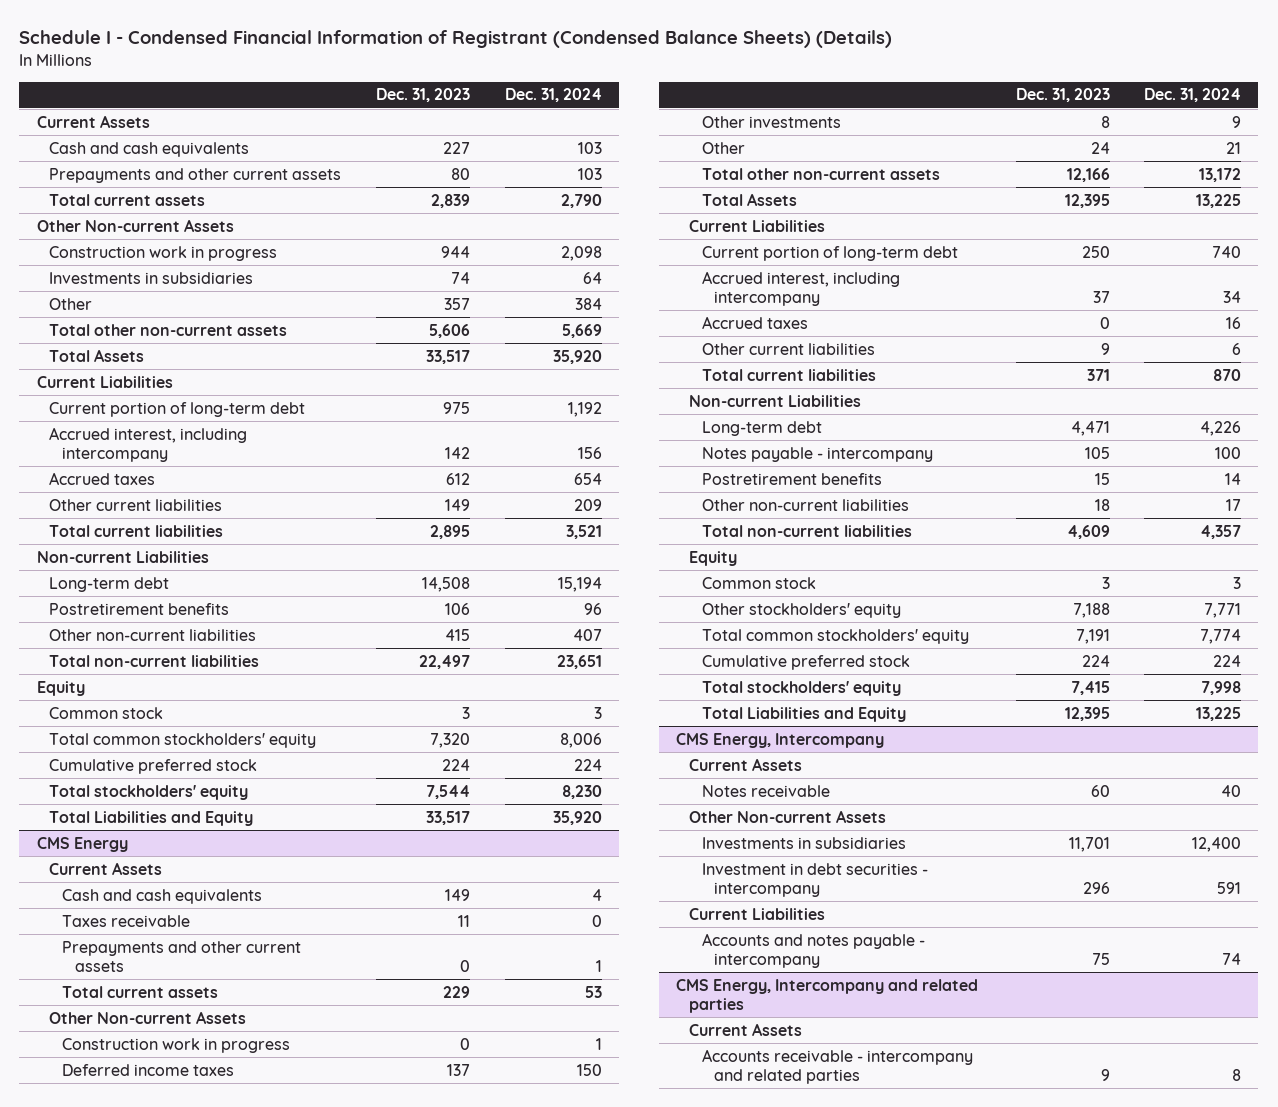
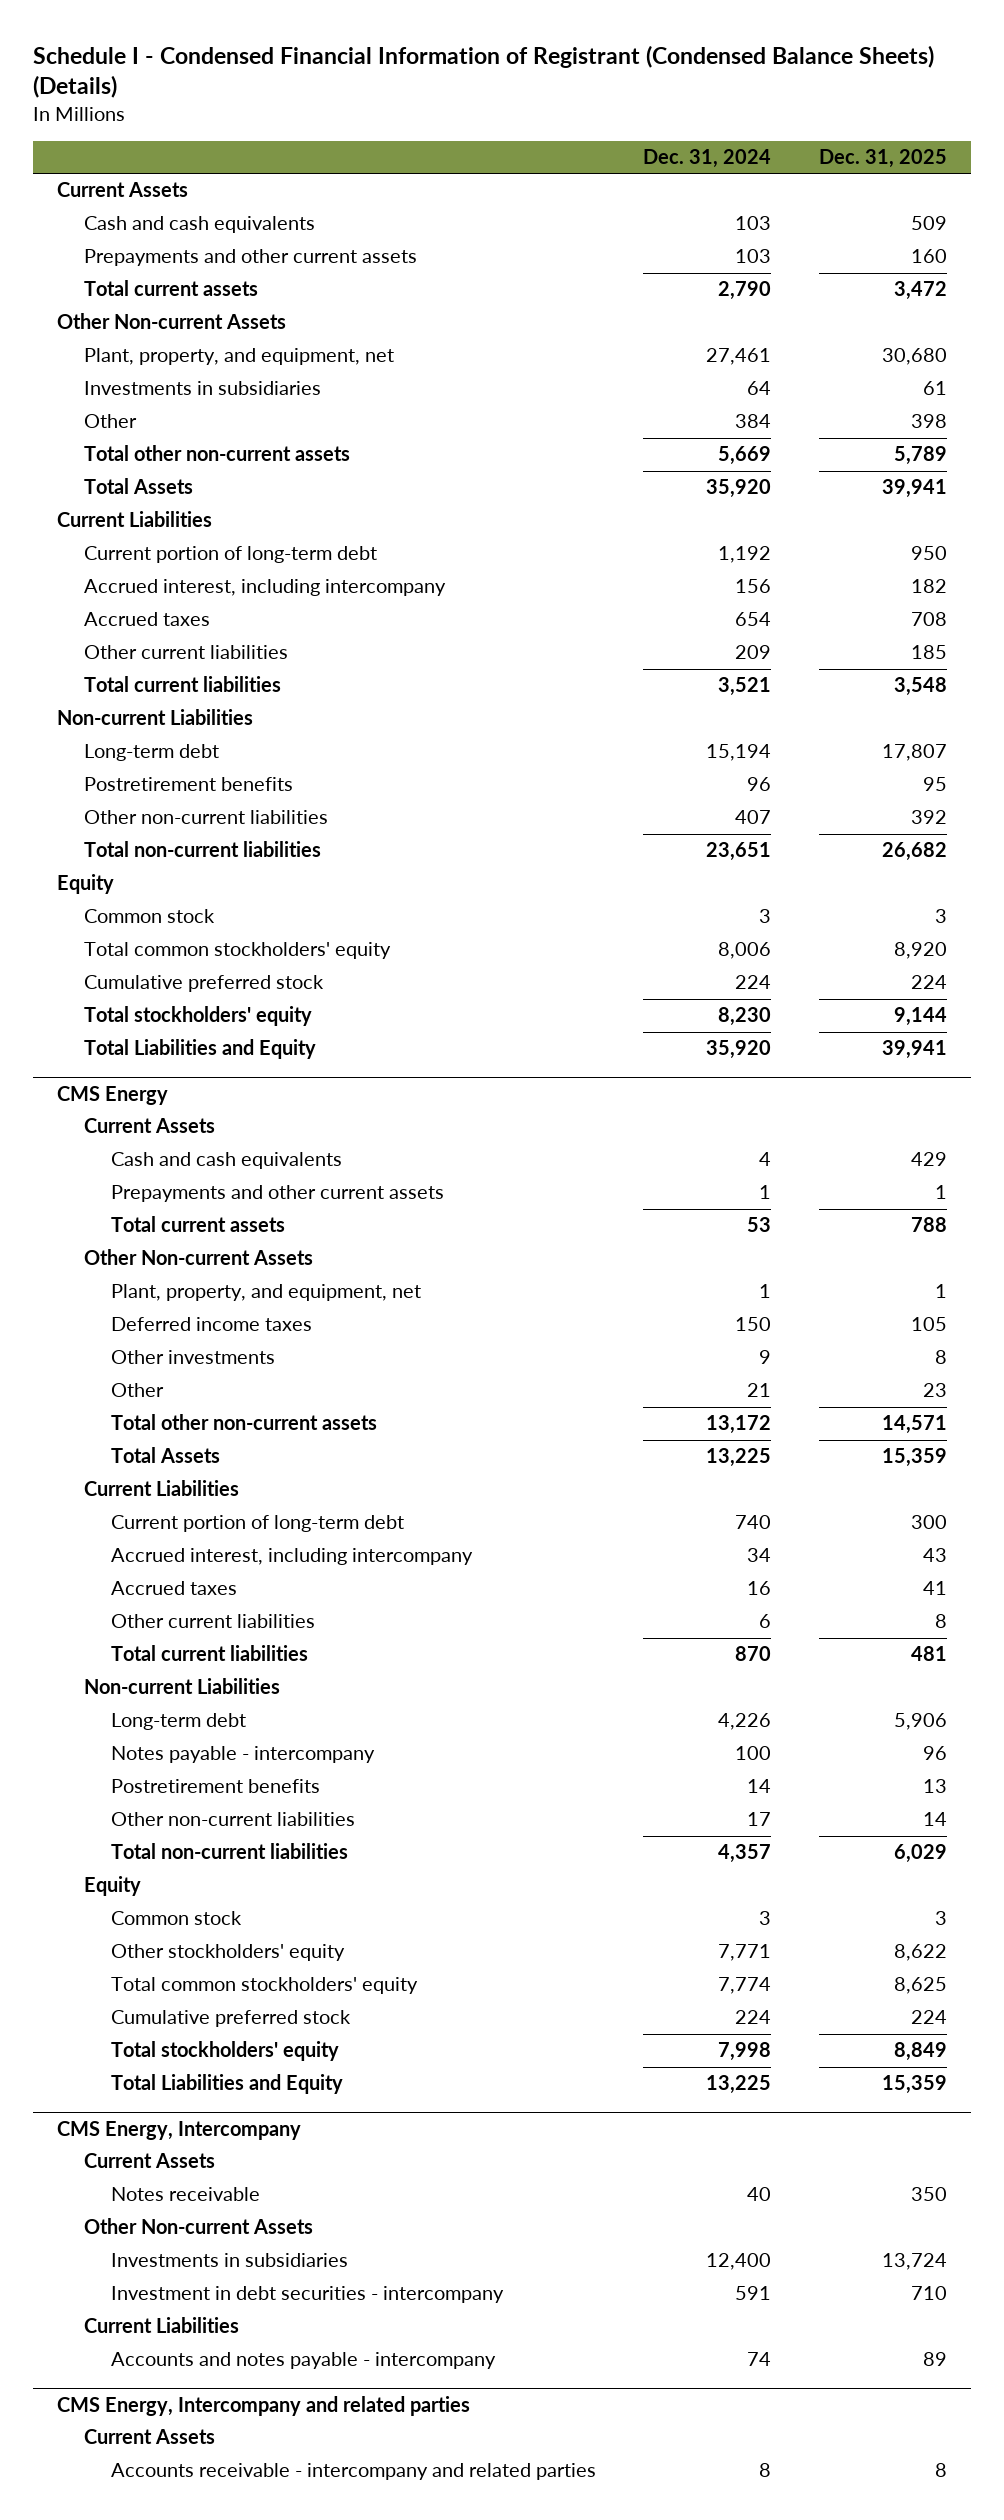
- | Dec. 31, 2023 | Dec. 31, 2024
+ | Dec. 31, 2024 | Dec. 31, 2025
- Construction work in progress | 944 | 2,098
+ Plant, property, and equipment, net | 27,461 | 30,680
@ CMS Energy
- Taxes receivable | 11 | 0
- Construction work in progress | 0 | 1
+ Plant, property, and equipment, net | 1 | 1

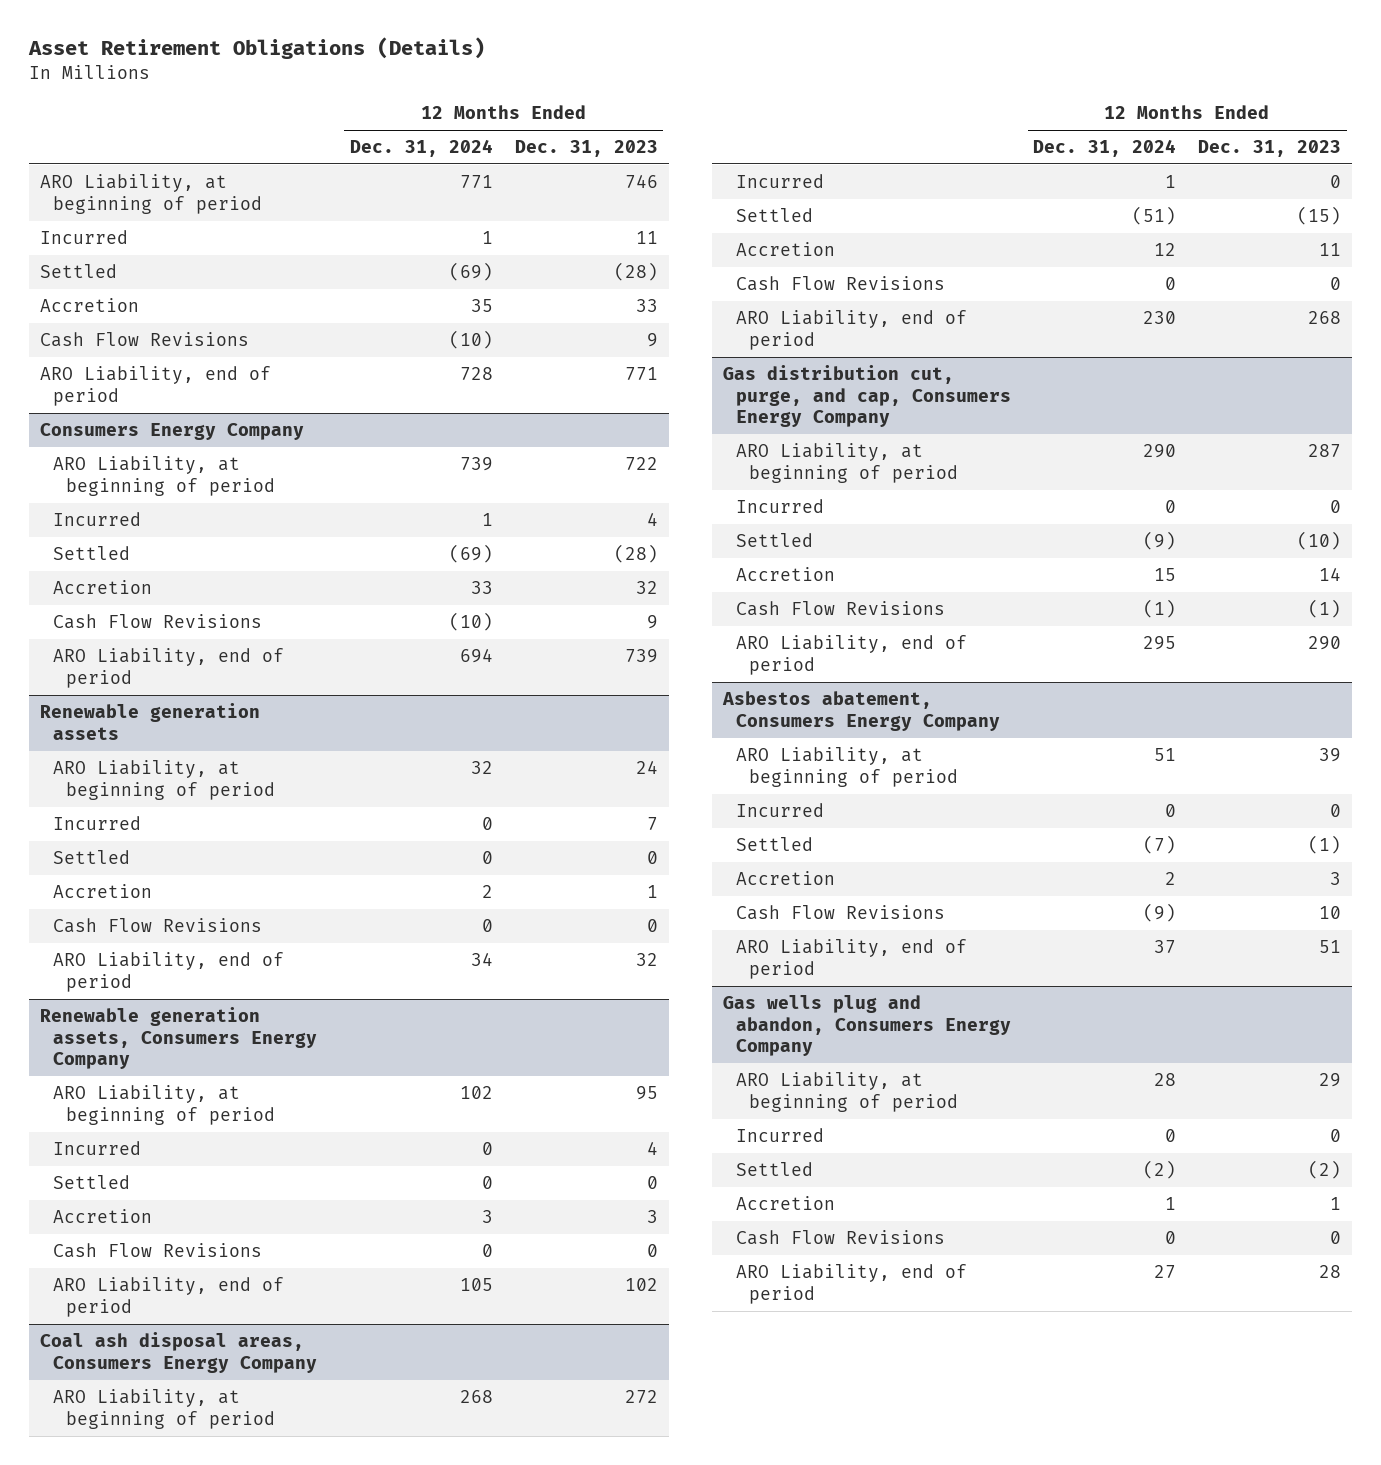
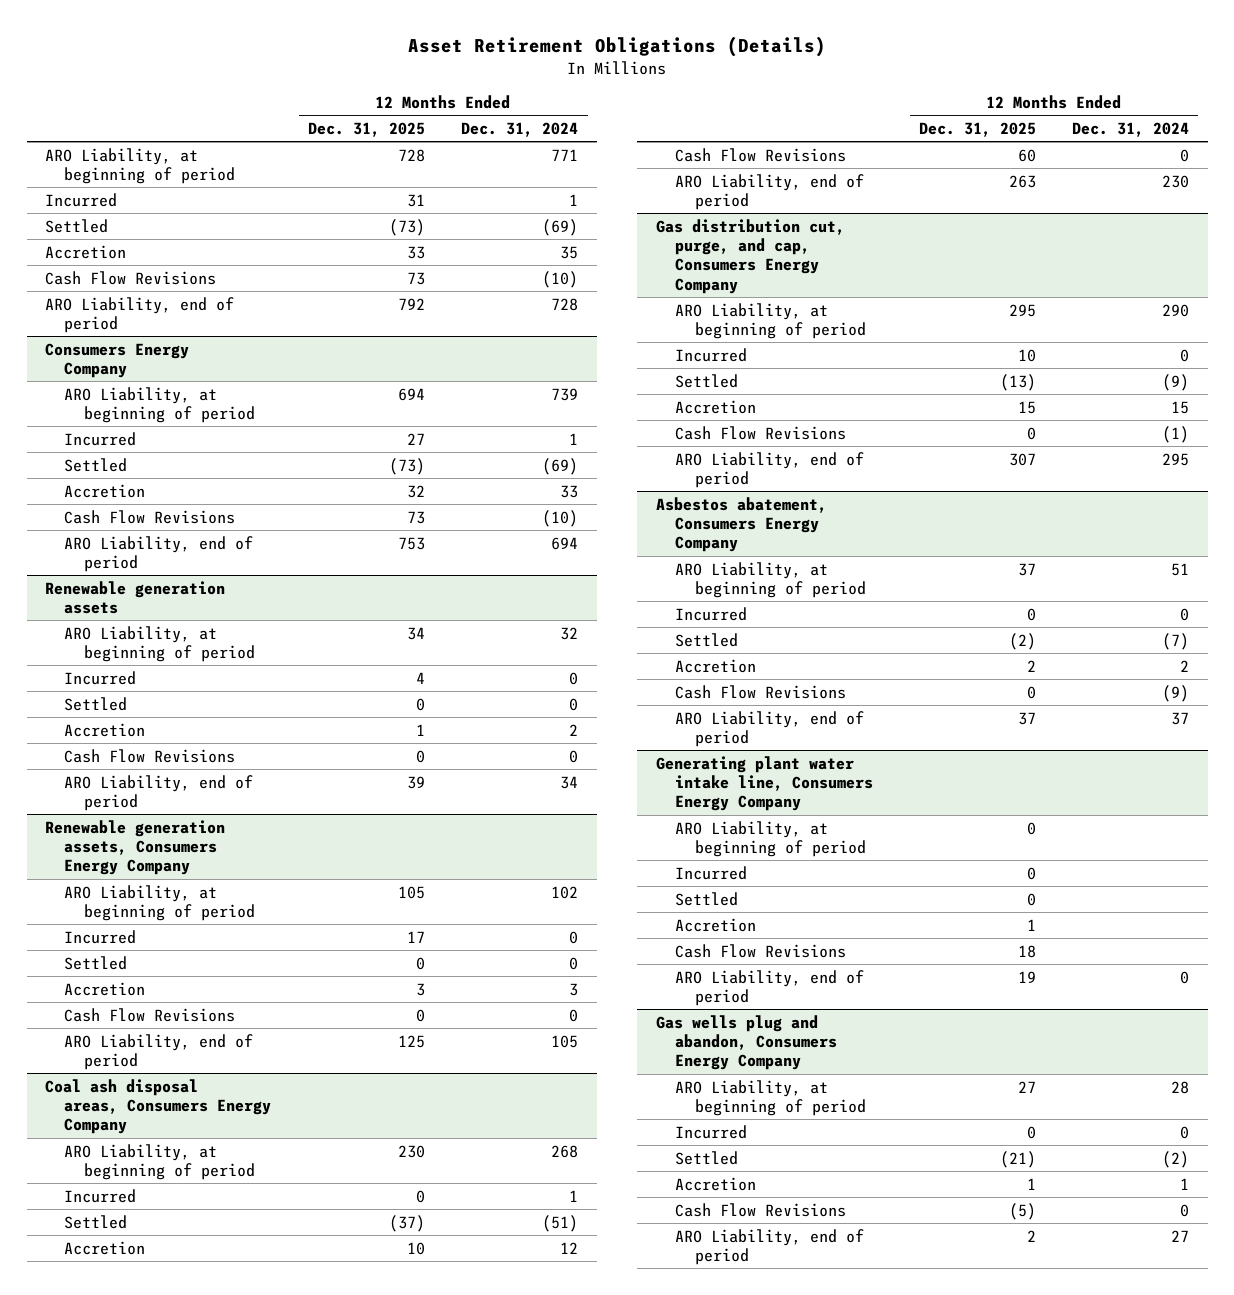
- | 12 Months Ended Dec. 31, 2024 | 12 Months Ended Dec. 31, 2023
+ | 12 Months Ended Dec. 31, 2025 | 12 Months Ended Dec. 31, 2024
+ Generating plant water intake line, Consumers Energy Company
+ ARO Liability, at beginning of period | 0 |
+ Incurred | 0 |
+ Settled | 0 |
+ Accretion | 1 |
+ Cash Flow Revisions | 18 |
+ ARO Liability, end of period | 19 | 0

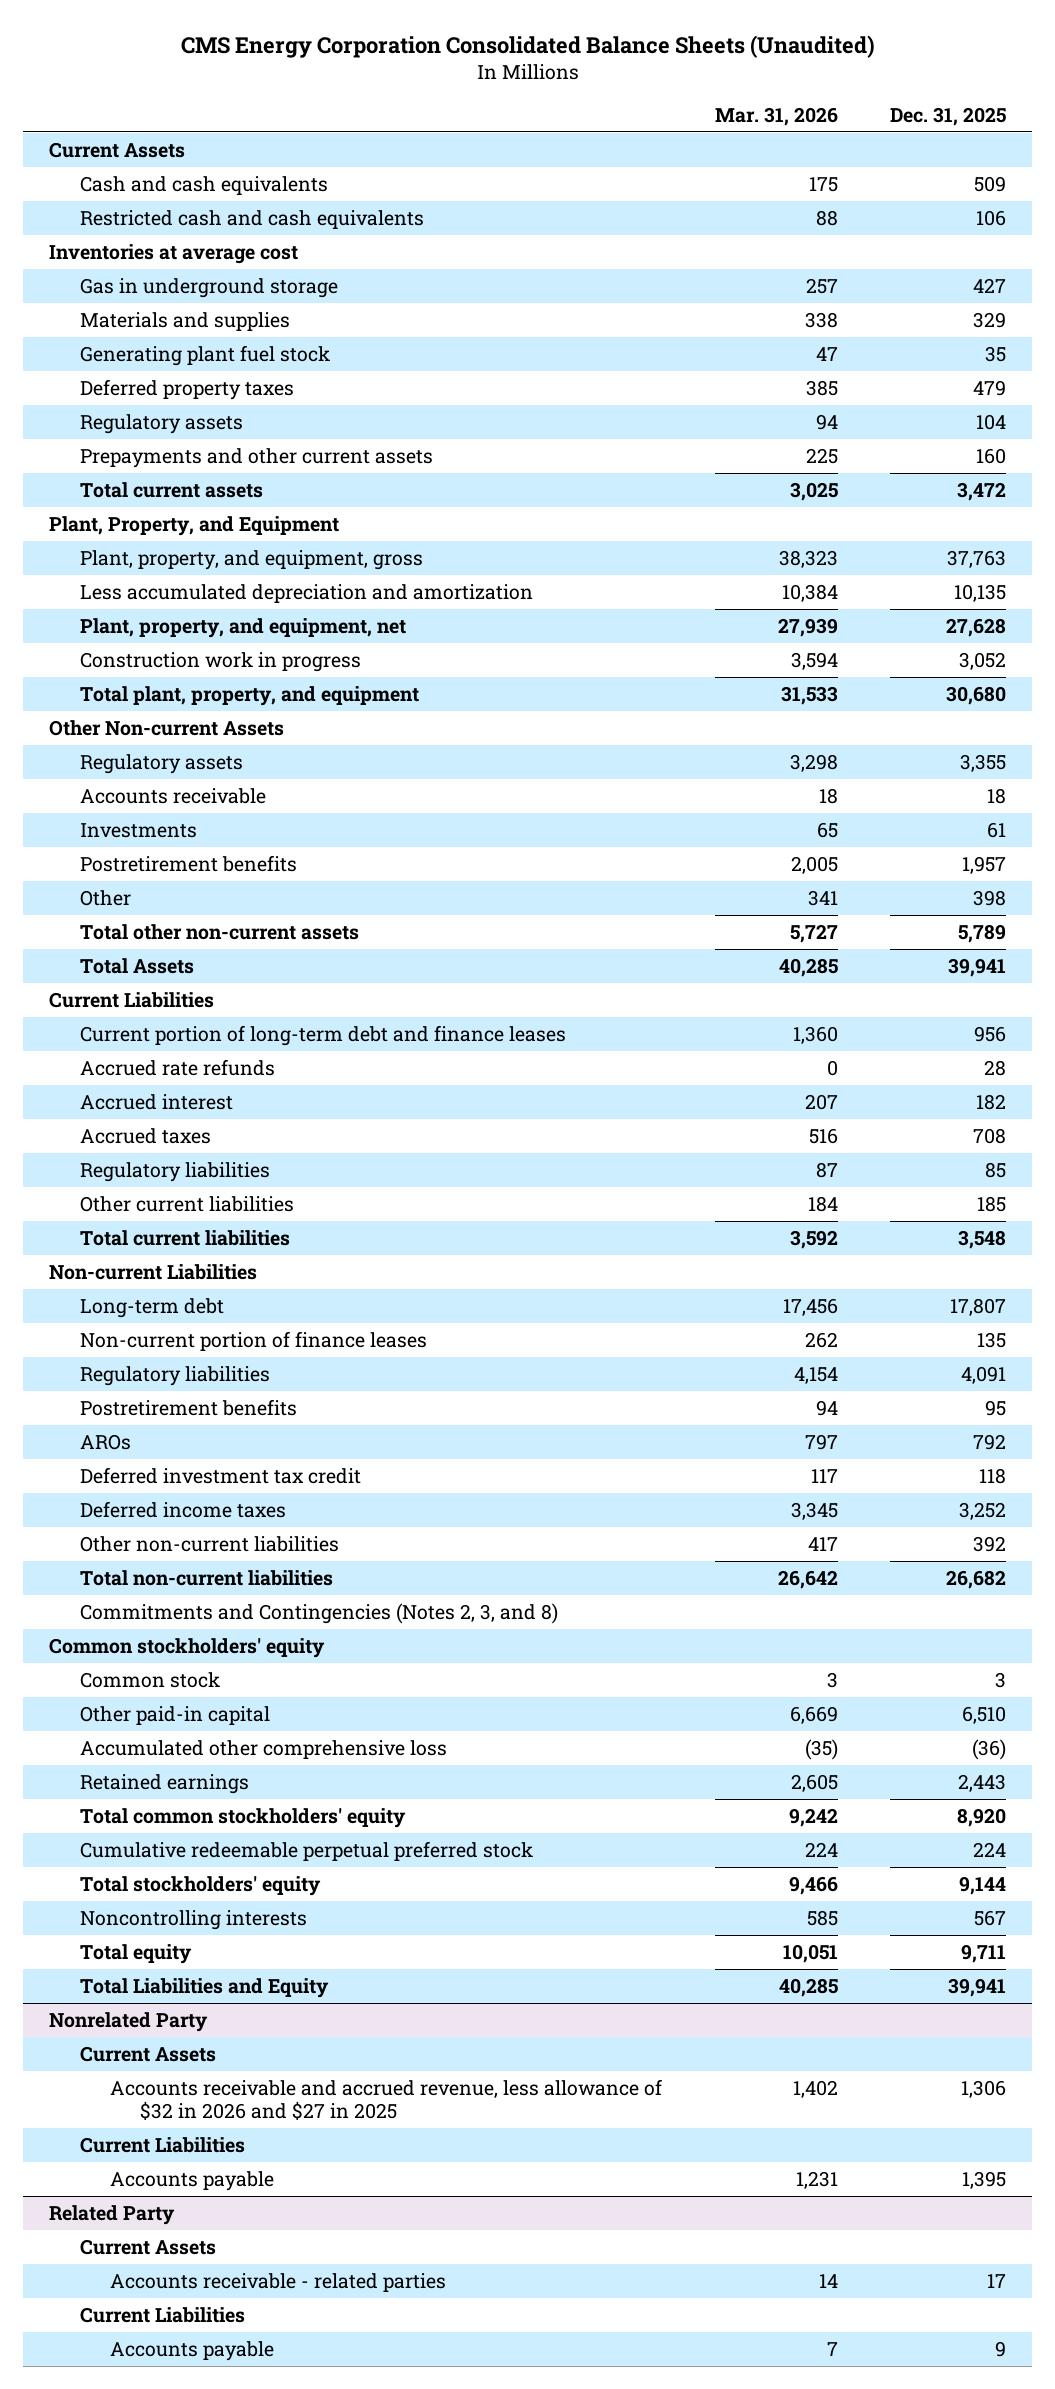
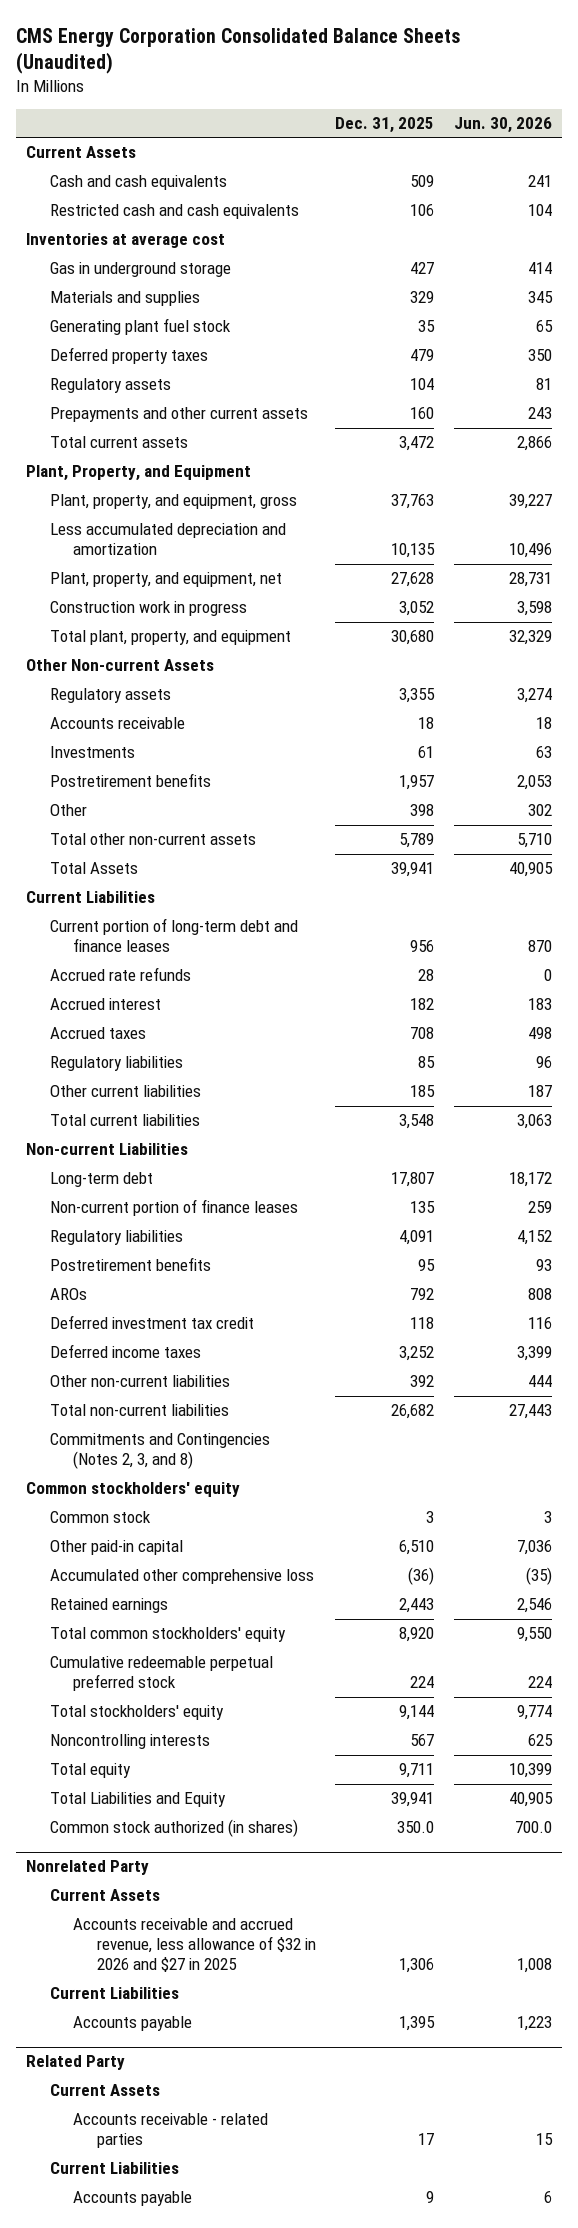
- | Mar. 31, 2026 | Dec. 31, 2025
+ | Dec. 31, 2025 | Jun. 30, 2026
+ Common stock authorized (in shares) | 350.0 | 700.0

